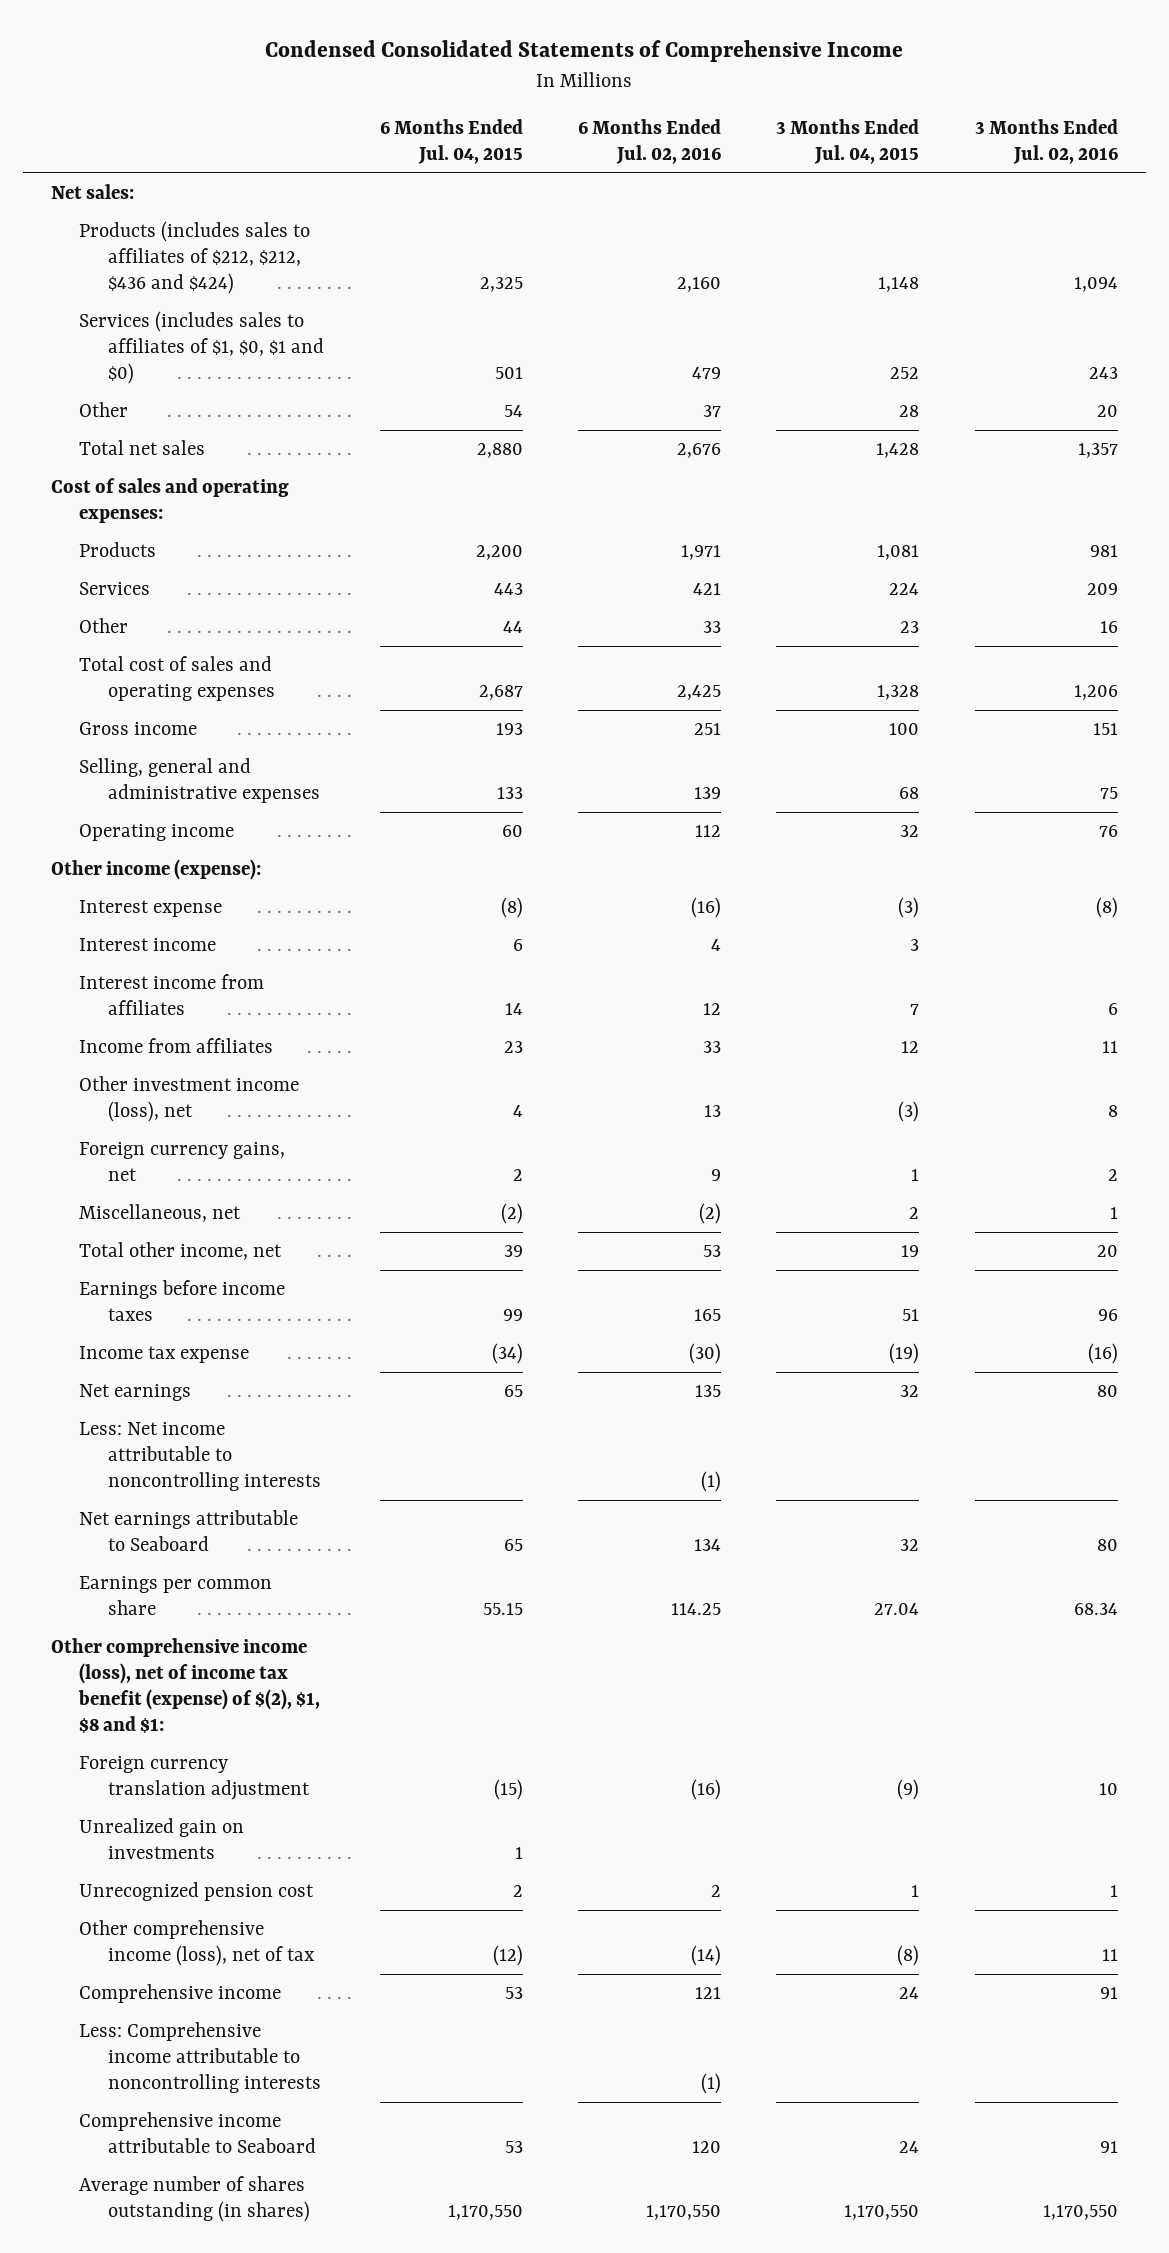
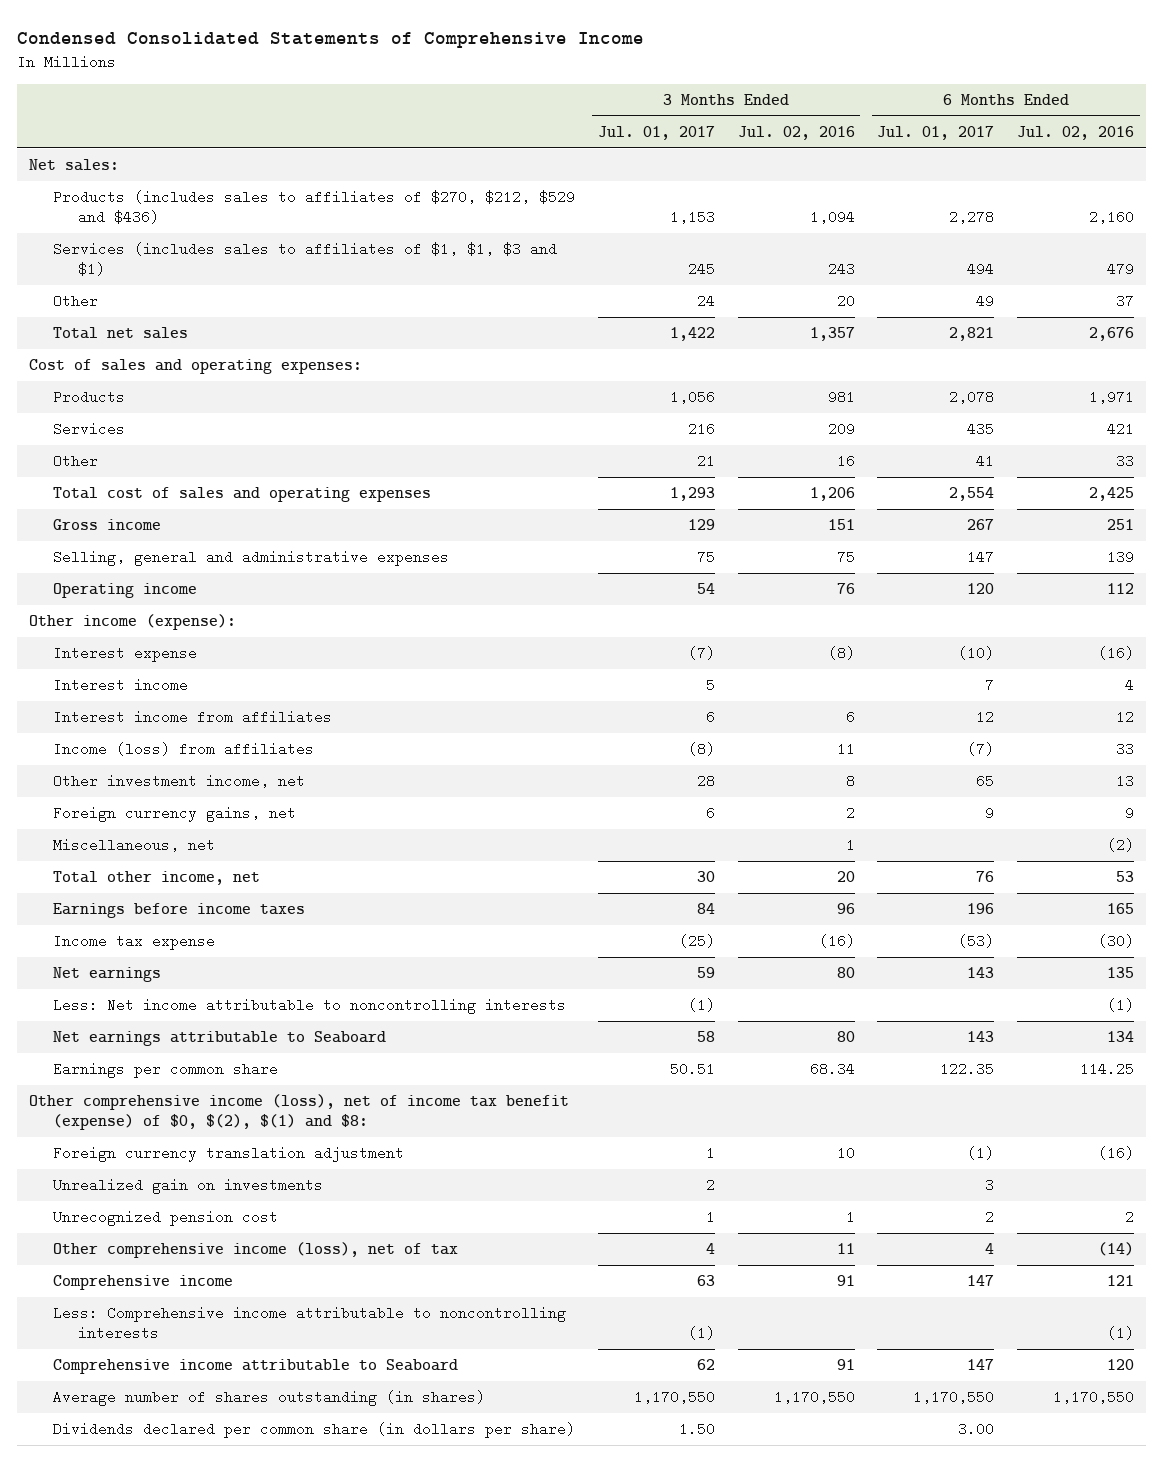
- | 6 Months Ended Jul. 04, 2015 | 6 Months Ended Jul. 02, 2016 | 3 Months Ended Jul. 04, 2015 | 3 Months Ended Jul. 02, 2016
+ | 3 Months Ended Jul. 01, 2017 | 3 Months Ended Jul. 02, 2016 | 6 Months Ended Jul. 01, 2017 | 6 Months Ended Jul. 02, 2016
- Products (includes sales to affiliates of $212, $212, $436 and $424) | 2,325 | 2,160 | 1,148 | 1,094
- Services (includes sales to affiliates of $1, $0, $1 and $0) | 501 | 479 | 252 | 243
+ Products (includes sales to affiliates of $270, $212, $529 and $436) | 1,153 | 1,094 | 2,278 | 2,160
+ Services (includes sales to affiliates of $1, $1, $3 and $1) | 245 | 243 | 494 | 479
- Income from affiliates | 23 | 33 | 12 | 11
- Other investment income (loss), net | 4 | 13 | (3) | 8
+ Income (loss) from affiliates | (8) | 11 | (7) | 33
+ Other investment income, net | 28 | 8 | 65 | 13
- Other comprehensive income (loss), net of income tax benefit (expense) of $(2), $1, $8 and $1:
+ Other comprehensive income (loss), net of income tax benefit (expense) of $0, $(2), $(1) and $8:
+ Dividends declared per common share (in dollars per share) | 1.50 | | 3.00 |

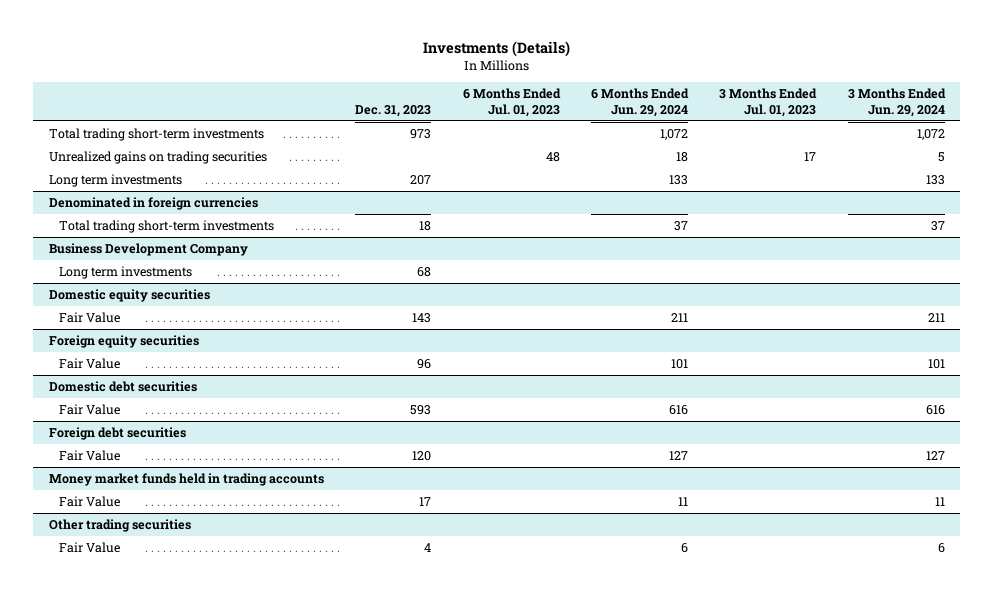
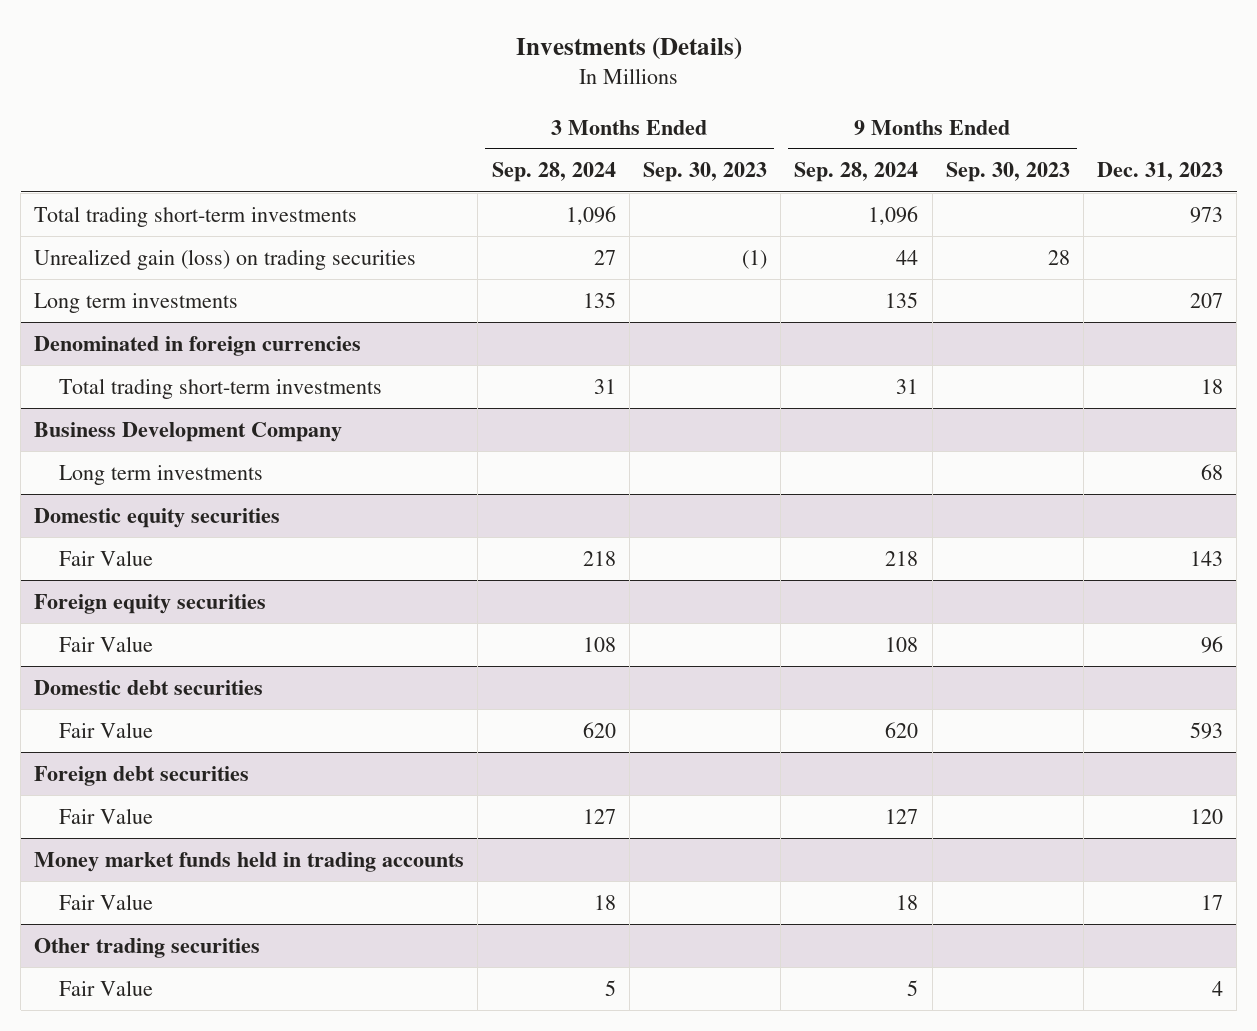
- | Dec. 31, 2023 | 6 Months Ended Jul. 01, 2023 | 6 Months Ended Jun. 29, 2024 | 3 Months Ended Jul. 01, 2023 | 3 Months Ended Jun. 29, 2024
+ | 3 Months Ended Sep. 28, 2024 | 3 Months Ended Sep. 30, 2023 | 9 Months Ended Sep. 28, 2024 | 9 Months Ended Sep. 30, 2023 | Dec. 31, 2023
- Unrealized gains on trading securities | | 48 | 18 | 17 | 5
+ Unrealized gain (loss) on trading securities | 27 | (1) | 44 | 28 |

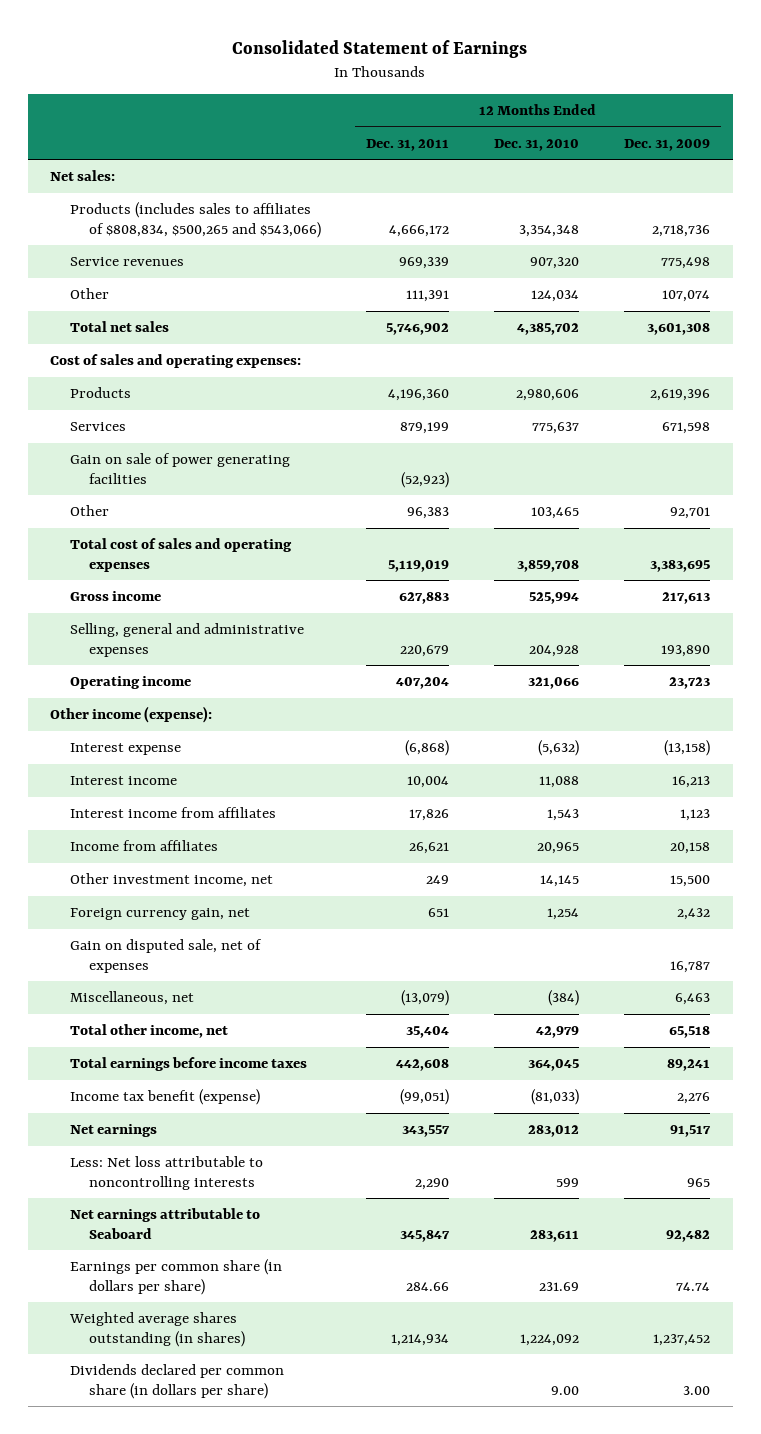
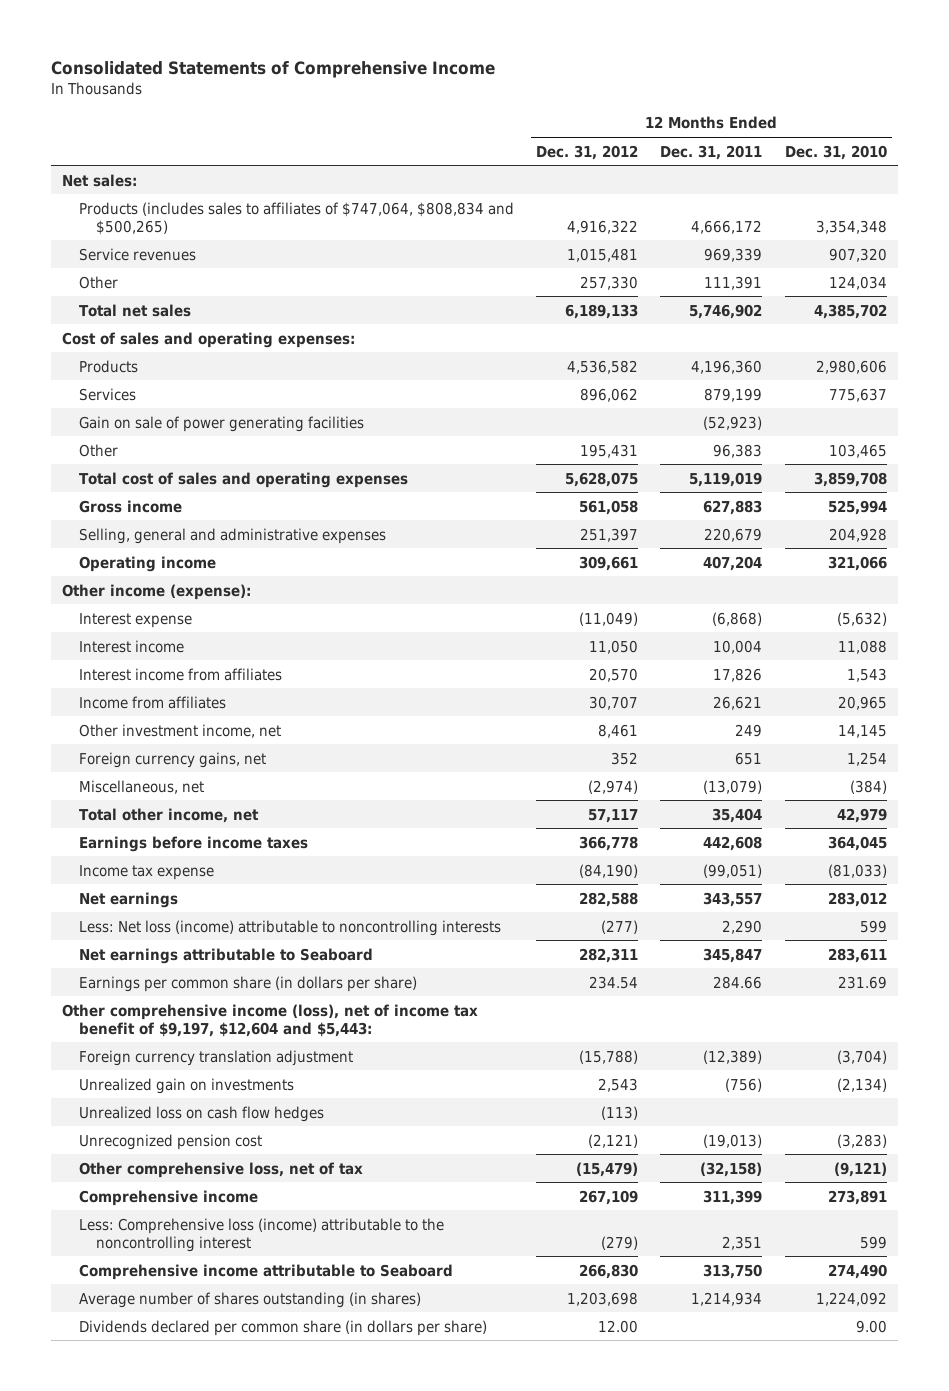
- Consolidated Statement of Earnings
+ Consolidated Statements of Comprehensive Income
- | 12 Months Ended Dec. 31, 2011 | 12 Months Ended Dec. 31, 2010 | 12 Months Ended Dec. 31, 2009
+ | 12 Months Ended Dec. 31, 2012 | 12 Months Ended Dec. 31, 2011 | 12 Months Ended Dec. 31, 2010
- Products (includes sales to affiliates of $808,834, $500,265 and $543,066) | 4,666,172 | 3,354,348 | 2,718,736
+ Products (includes sales to affiliates of $747,064, $808,834 and $500,265) | 4,916,322 | 4,666,172 | 3,354,348
- Foreign currency gain, net | 651 | 1,254 | 2,432
- Gain on disputed sale, net of expenses | | | 16,787
+ Foreign currency gains, net | 352 | 651 | 1,254
- Total earnings before income taxes | 442,608 | 364,045 | 89,241
- Income tax benefit (expense) | (99,051) | (81,033) | 2,276
+ Earnings before income taxes | 366,778 | 442,608 | 364,045
+ Income tax expense | (84,190) | (99,051) | (81,033)
- Less: Net loss attributable to noncontrolling interests | 2,290 | 599 | 965
+ Less: Net loss (income) attributable to noncontrolling interests | (277) | 2,290 | 599
- Weighted average shares outstanding (in shares) | 1,214,934 | 1,224,092 | 1,237,452
+ Other comprehensive income (loss), net of income tax benefit of $9,197, $12,604 and $5,443:
+ Foreign currency translation adjustment | (15,788) | (12,389) | (3,704)
+ Unrealized gain on investments | 2,543 | (756) | (2,134)
+ Unrealized loss on cash flow hedges | (113) | |
+ Unrecognized pension cost | (2,121) | (19,013) | (3,283)
+ Other comprehensive loss, net of tax | (15,479) | (32,158) | (9,121)
+ Comprehensive income | 267,109 | 311,399 | 273,891
+ Less: Comprehensive loss (income) attributable to the noncontrolling interest | (279) | 2,351 | 599
+ Comprehensive income attributable to Seaboard | 266,830 | 313,750 | 274,490
+ Average number of shares outstanding (in shares) | 1,203,698 | 1,214,934 | 1,224,092

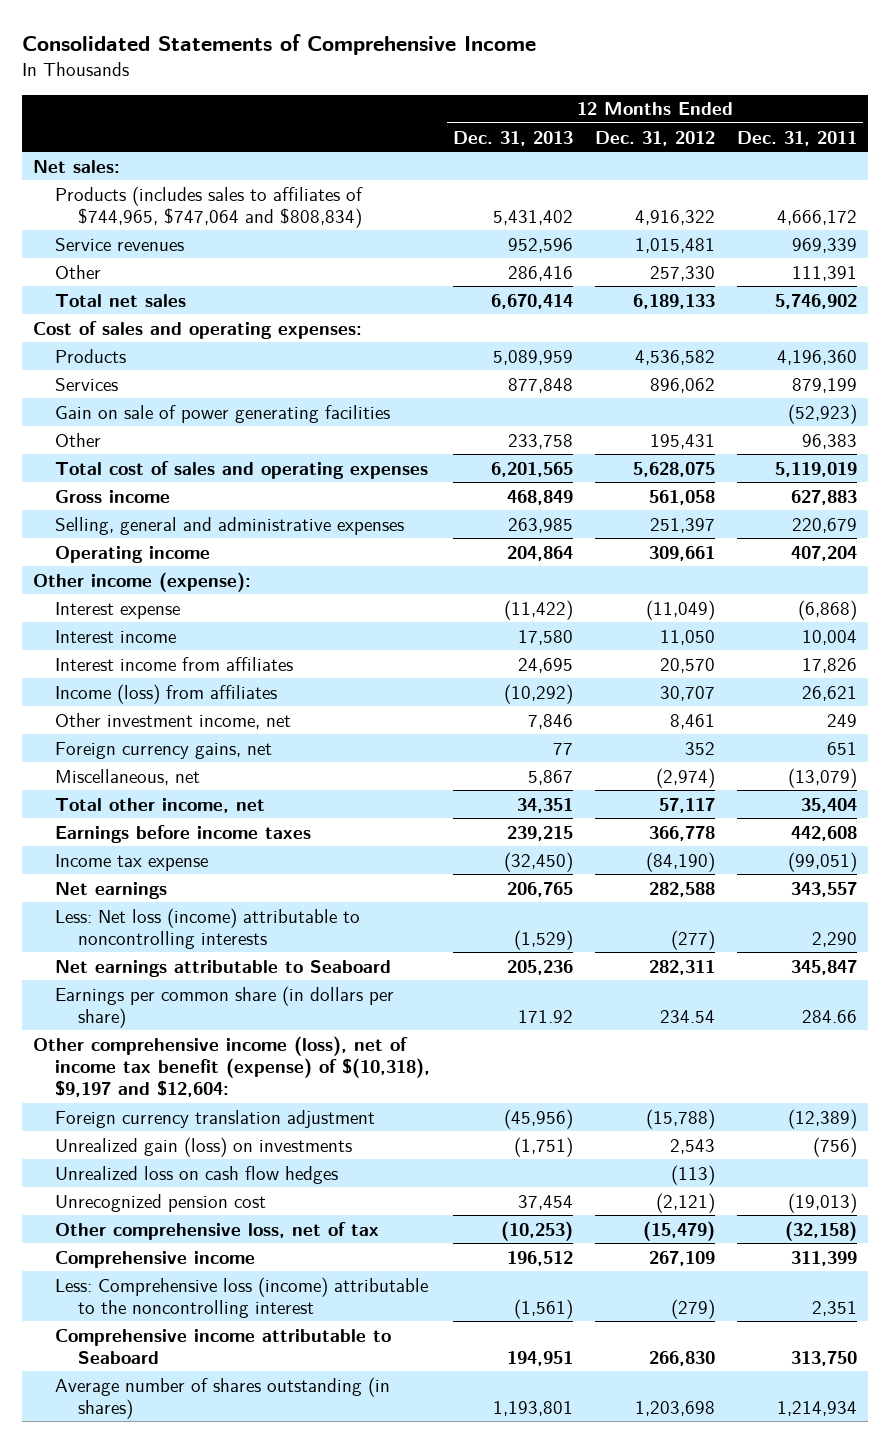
- | 12 Months Ended Dec. 31, 2012 | 12 Months Ended Dec. 31, 2011 | 12 Months Ended Dec. 31, 2010
+ | 12 Months Ended Dec. 31, 2013 | 12 Months Ended Dec. 31, 2012 | 12 Months Ended Dec. 31, 2011
- Products (includes sales to affiliates of $747,064, $808,834 and $500,265) | 4,916,322 | 4,666,172 | 3,354,348
+ Products (includes sales to affiliates of $744,965, $747,064 and $808,834) | 5,431,402 | 4,916,322 | 4,666,172
- Income from affiliates | 30,707 | 26,621 | 20,965
+ Income (loss) from affiliates | (10,292) | 30,707 | 26,621
- Other comprehensive income (loss), net of income tax benefit of $9,197, $12,604 and $5,443:
+ Other comprehensive income (loss), net of income tax benefit (expense) of $(10,318), $9,197 and $12,604:
- Unrealized gain on investments | 2,543 | (756) | (2,134)
+ Unrealized gain (loss) on investments | (1,751) | 2,543 | (756)
- Dividends declared per common share (in dollars per share) | 12.00 | | 9.00

